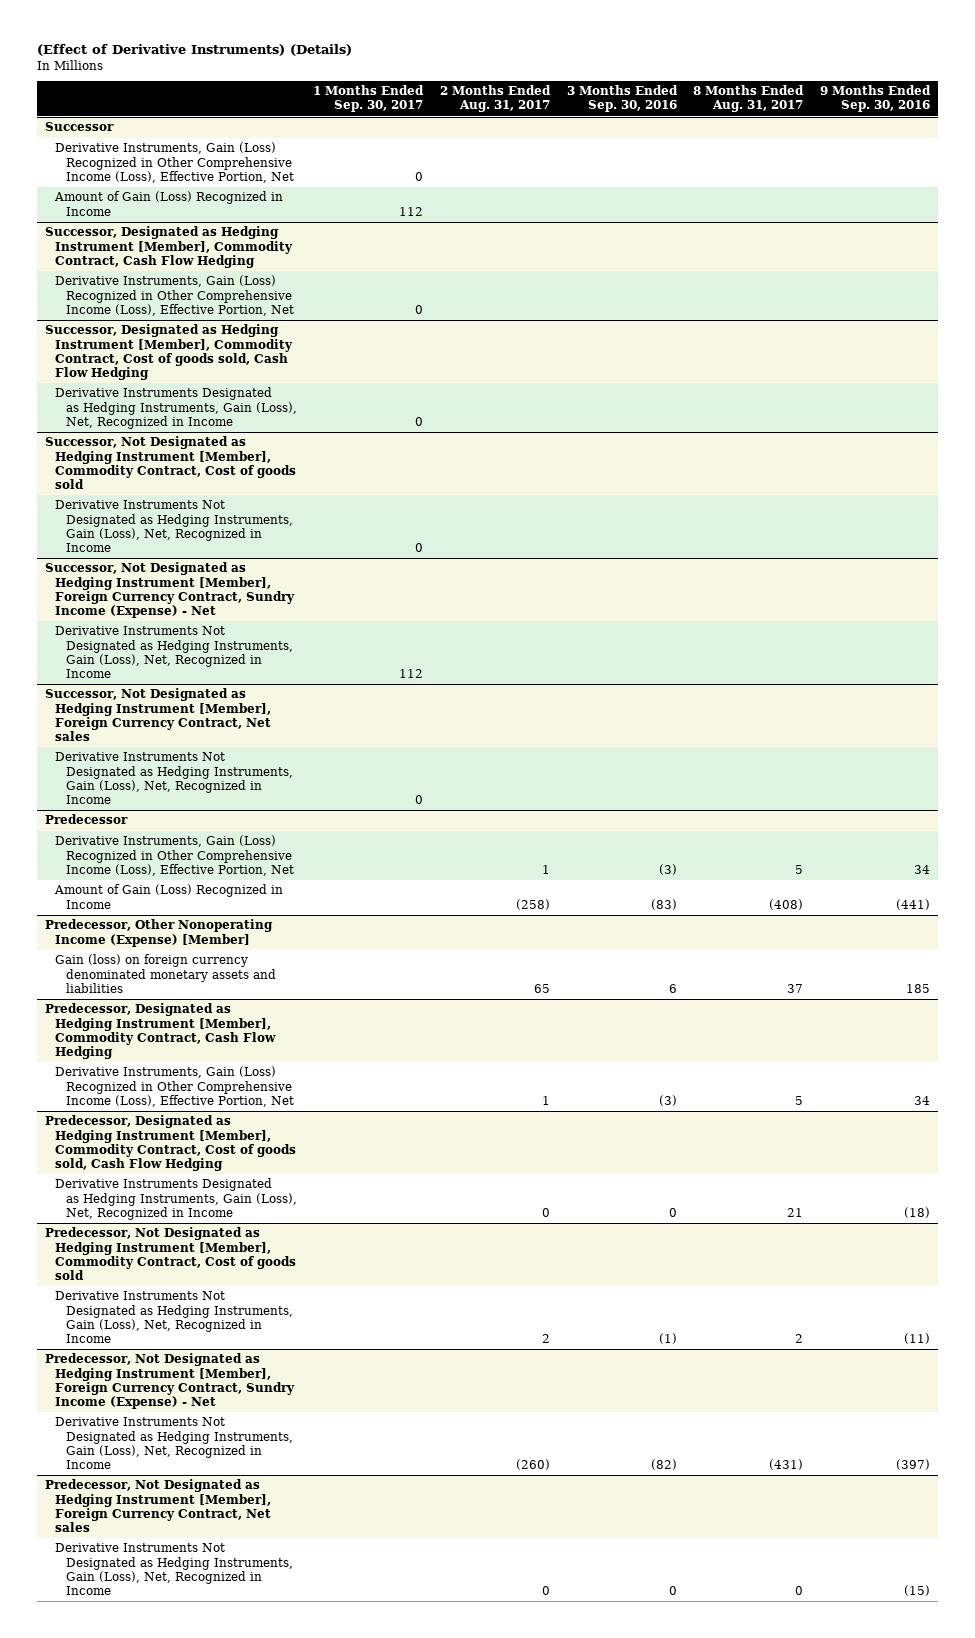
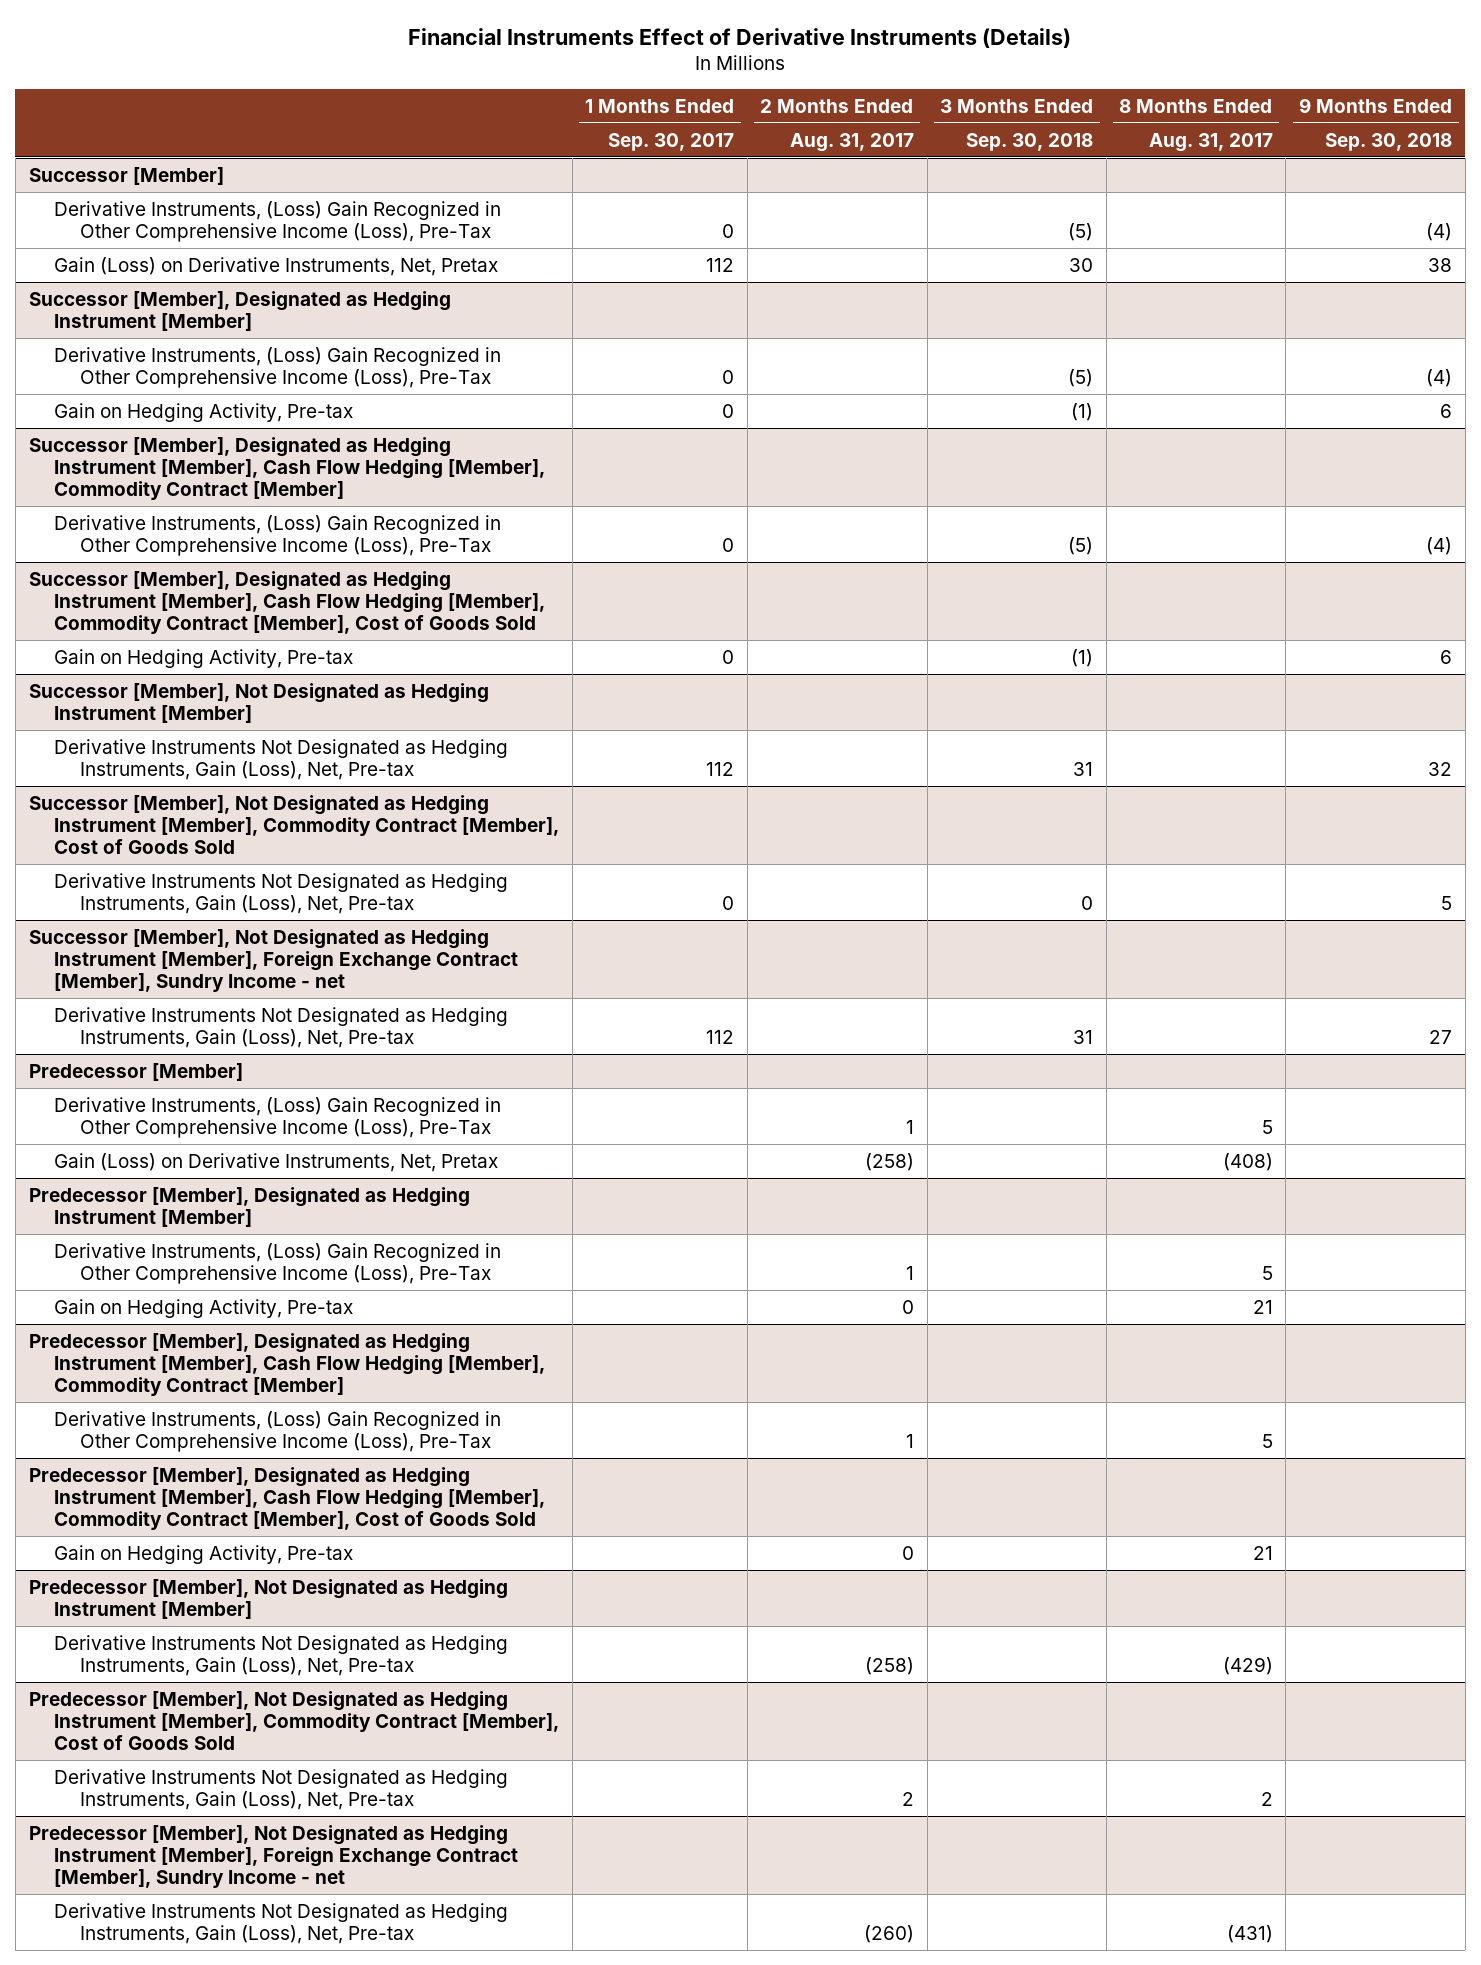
- (Effect of Derivative Instruments) (Details)
+ Financial Instruments Effect of Derivative Instruments (Details)
- | 1 Months Ended Sep. 30, 2017 | 2 Months Ended Aug. 31, 2017 | 3 Months Ended Sep. 30, 2016 | 8 Months Ended Aug. 31, 2017 | 9 Months Ended Sep. 30, 2016
+ | 1 Months Ended Sep. 30, 2017 | 2 Months Ended Aug. 31, 2017 | 3 Months Ended Sep. 30, 2018 | 8 Months Ended Aug. 31, 2017 | 9 Months Ended Sep. 30, 2018
- Successor
- Derivative Instruments, Gain (Loss) Recognized in Other Comprehensive Income (Loss), Effective Portion, Net | 0 | | | |
- Amount of Gain (Loss) Recognized in Income | 112 | | | |
- Successor, Designated as Hedging Instrument [Member], Commodity Contract, Cash Flow Hedging
- Derivative Instruments, Gain (Loss) Recognized in Other Comprehensive Income (Loss), Effective Portion, Net | 0 | | | |
- Successor, Designated as Hedging Instrument [Member], Commodity Contract, Cost of goods sold, Cash Flow Hedging
- Derivative Instruments Designated as Hedging Instruments, Gain (Loss), Net, Recognized in Income | 0 | | | |
- Successor, Not Designated as Hedging Instrument [Member], Commodity Contract, Cost of goods sold
- Derivative Instruments Not Designated as Hedging Instruments, Gain (Loss), Net, Recognized in Income | 0 | | | |
- Successor, Not Designated as Hedging Instrument [Member], Foreign Currency Contract, Sundry Income (Expense) - Net
- Derivative Instruments Not Designated as Hedging Instruments, Gain (Loss), Net, Recognized in Income | 112 | | | |
- Successor, Not Designated as Hedging Instrument [Member], Foreign Currency Contract, Net sales
- Derivative Instruments Not Designated as Hedging Instruments, Gain (Loss), Net, Recognized in Income | 0 | | | |
- Predecessor
- Derivative Instruments, Gain (Loss) Recognized in Other Comprehensive Income (Loss), Effective Portion, Net | | 1 | (3) | 5 | 34
- Amount of Gain (Loss) Recognized in Income | | (258) | (83) | (408) | (441)
- Predecessor, Other Nonoperating Income (Expense) [Member]
- Gain (loss) on foreign currency denominated monetary assets and liabilities | | 65 | 6 | 37 | 185
- Predecessor, Designated as Hedging Instrument [Member], Commodity Contract, Cash Flow Hedging
- Derivative Instruments, Gain (Loss) Recognized in Other Comprehensive Income (Loss), Effective Portion, Net | | 1 | (3) | 5 | 34
- Predecessor, Designated as Hedging Instrument [Member], Commodity Contract, Cost of goods sold, Cash Flow Hedging
- Derivative Instruments Designated as Hedging Instruments, Gain (Loss), Net, Recognized in Income | | 0 | 0 | 21 | (18)
- Predecessor, Not Designated as Hedging Instrument [Member], Commodity Contract, Cost of goods sold
- Derivative Instruments Not Designated as Hedging Instruments, Gain (Loss), Net, Recognized in Income | | 2 | (1) | 2 | (11)
- Predecessor, Not Designated as Hedging Instrument [Member], Foreign Currency Contract, Sundry Income (Expense) - Net
- Derivative Instruments Not Designated as Hedging Instruments, Gain (Loss), Net, Recognized in Income | | (260) | (82) | (431) | (397)
- Predecessor, Not Designated as Hedging Instrument [Member], Foreign Currency Contract, Net sales
- Derivative Instruments Not Designated as Hedging Instruments, Gain (Loss), Net, Recognized in Income | | 0 | 0 | 0 | (15)
+ Successor [Member]
+ Derivative Instruments, (Loss) Gain Recognized in Other Comprehensive Income (Loss), Pre-Tax | 0 | | (5) | | (4)
+ Gain (Loss) on Derivative Instruments, Net, Pretax | 112 | | 30 | | 38
+ Successor [Member], Designated as Hedging Instrument [Member]
+ Derivative Instruments, (Loss) Gain Recognized in Other Comprehensive Income (Loss), Pre-Tax | 0 | | (5) | | (4)
+ Gain on Hedging Activity, Pre-tax | 0 | | (1) | | 6
+ Successor [Member], Designated as Hedging Instrument [Member], Cash Flow Hedging [Member], Commodity Contract [Member]
+ Derivative Instruments, (Loss) Gain Recognized in Other Comprehensive Income (Loss), Pre-Tax | 0 | | (5) | | (4)
+ Successor [Member], Designated as Hedging Instrument [Member], Cash Flow Hedging [Member], Commodity Contract [Member], Cost of Goods Sold
+ Gain on Hedging Activity, Pre-tax | 0 | | (1) | | 6
+ Successor [Member], Not Designated as Hedging Instrument [Member]
+ Derivative Instruments Not Designated as Hedging Instruments, Gain (Loss), Net, Pre-tax | 112 | | 31 | | 32
+ Successor [Member], Not Designated as Hedging Instrument [Member], Commodity Contract [Member], Cost of Goods Sold
+ Derivative Instruments Not Designated as Hedging Instruments, Gain (Loss), Net, Pre-tax | 0 | | 0 | | 5
+ Successor [Member], Not Designated as Hedging Instrument [Member], Foreign Exchange Contract [Member], Sundry Income - net
+ Derivative Instruments Not Designated as Hedging Instruments, Gain (Loss), Net, Pre-tax | 112 | | 31 | | 27
+ Predecessor [Member]
+ Derivative Instruments, (Loss) Gain Recognized in Other Comprehensive Income (Loss), Pre-Tax | | 1 | | 5 |
+ Gain (Loss) on Derivative Instruments, Net, Pretax | | (258) | | (408) |
+ Predecessor [Member], Designated as Hedging Instrument [Member]
+ Derivative Instruments, (Loss) Gain Recognized in Other Comprehensive Income (Loss), Pre-Tax | | 1 | | 5 |
+ Gain on Hedging Activity, Pre-tax | | 0 | | 21 |
+ Predecessor [Member], Designated as Hedging Instrument [Member], Cash Flow Hedging [Member], Commodity Contract [Member]
+ Derivative Instruments, (Loss) Gain Recognized in Other Comprehensive Income (Loss), Pre-Tax | | 1 | | 5 |
+ Predecessor [Member], Designated as Hedging Instrument [Member], Cash Flow Hedging [Member], Commodity Contract [Member], Cost of Goods Sold
+ Gain on Hedging Activity, Pre-tax | | 0 | | 21 |
+ Predecessor [Member], Not Designated as Hedging Instrument [Member]
+ Derivative Instruments Not Designated as Hedging Instruments, Gain (Loss), Net, Pre-tax | | (258) | | (429) |
+ Predecessor [Member], Not Designated as Hedging Instrument [Member], Commodity Contract [Member], Cost of Goods Sold
+ Derivative Instruments Not Designated as Hedging Instruments, Gain (Loss), Net, Pre-tax | | 2 | | 2 |
+ Predecessor [Member], Not Designated as Hedging Instrument [Member], Foreign Exchange Contract [Member], Sundry Income - net
+ Derivative Instruments Not Designated as Hedging Instruments, Gain (Loss), Net, Pre-tax | | (260) | | (431) |

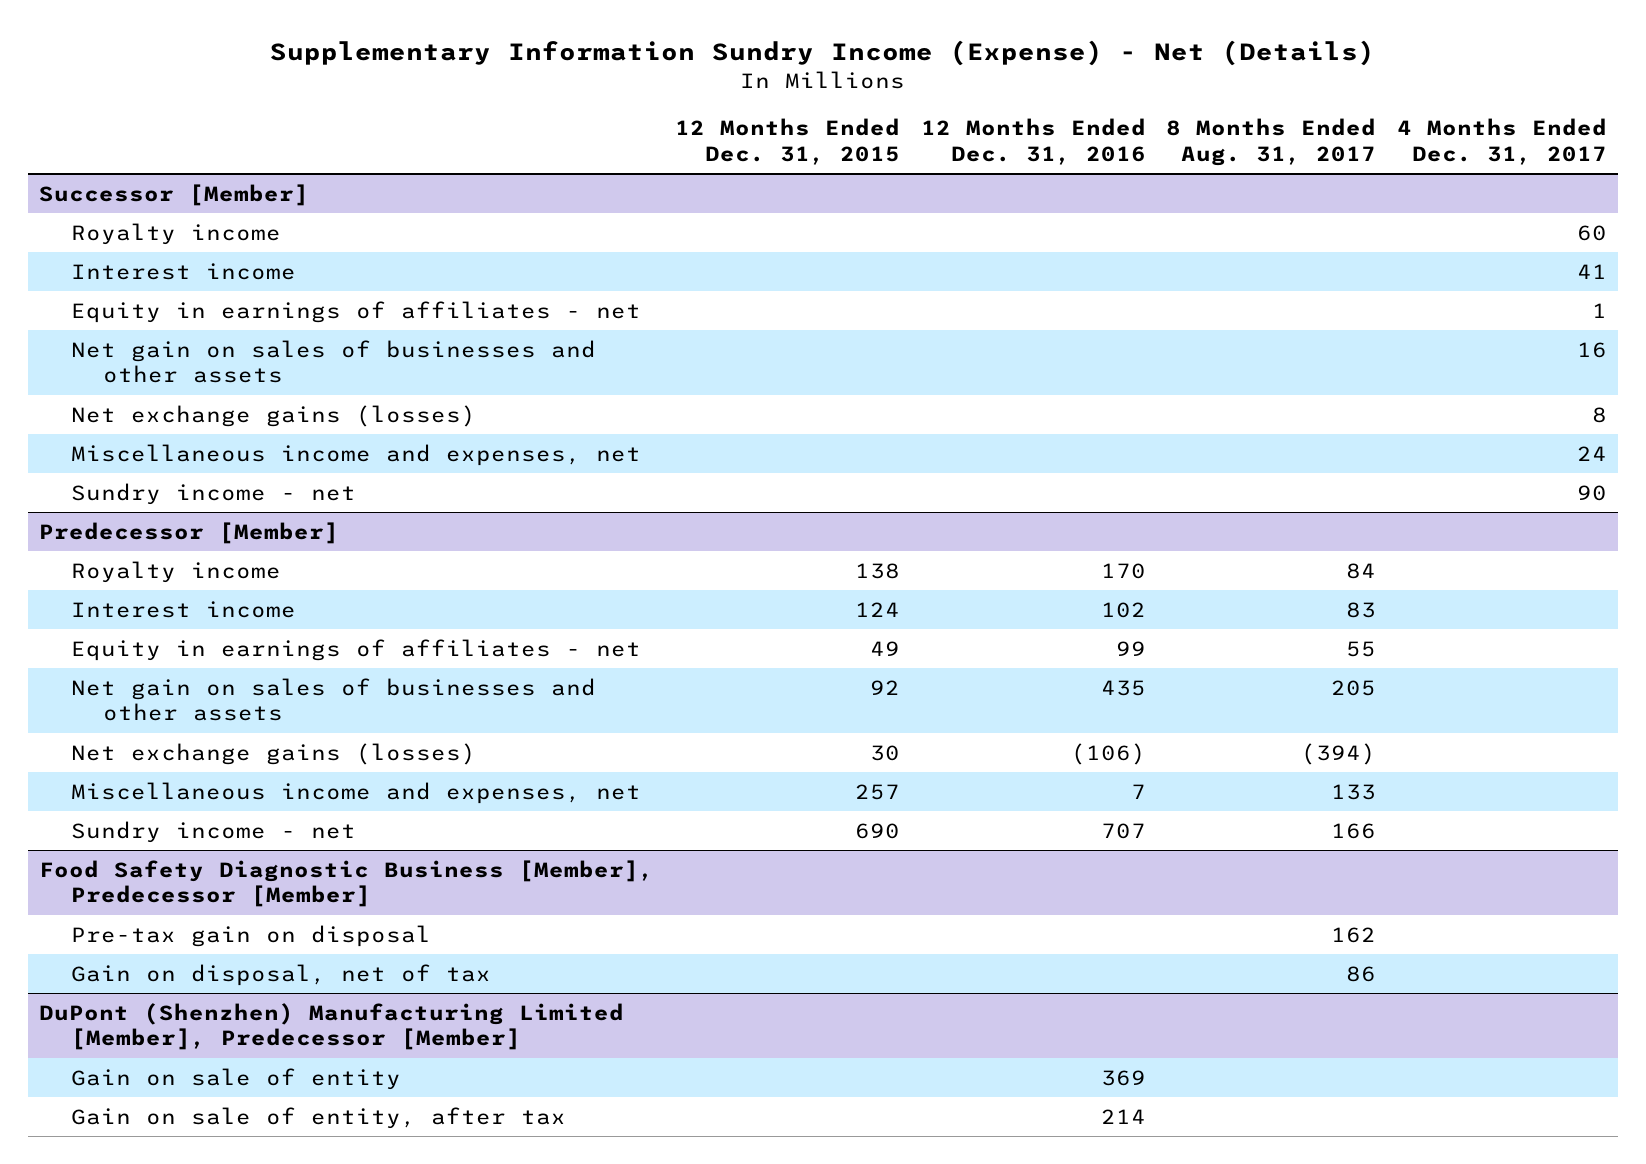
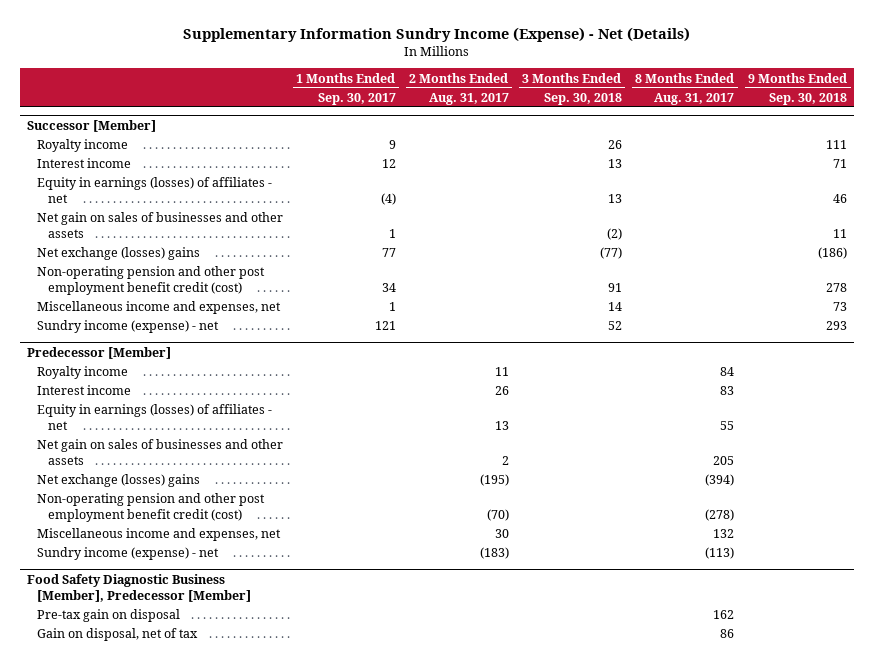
- | 12 Months Ended Dec. 31, 2015 | 12 Months Ended Dec. 31, 2016 | 8 Months Ended Aug. 31, 2017 | 4 Months Ended Dec. 31, 2017
+ | 1 Months Ended Sep. 30, 2017 | 2 Months Ended Aug. 31, 2017 | 3 Months Ended Sep. 30, 2018 | 8 Months Ended Aug. 31, 2017 | 9 Months Ended Sep. 30, 2018
@ Successor [Member]
- Equity in earnings of affiliates - net | | | | 1
+ Equity in earnings (losses) of affiliates - net | (4) | | 13 | | 46
- Net exchange gains (losses) | | | | 8
+ Net exchange (losses) gains | 77 | | (77) | | (186)
+ Non-operating pension and other post employment benefit credit (cost) | 34 | | 91 | | 278
- Sundry income - net | | | | 90
+ Sundry income (expense) - net | 121 | | 52 | | 293
@ Predecessor [Member]
- Equity in earnings of affiliates - net | 49 | 99 | 55 |
+ Equity in earnings (losses) of affiliates - net | | 13 | | 55 |
- Net exchange gains (losses) | 30 | (106) | (394) |
- Miscellaneous income and expenses, net | 257 | 7 | 133 |
- Sundry income - net | 690 | 707 | 166 |
+ Net exchange (losses) gains | | (195) | | (394) |
+ Non-operating pension and other post employment benefit credit (cost) | | (70) | | (278) |
+ Miscellaneous income and expenses, net | | 30 | | 132 |
+ Sundry income (expense) - net | | (183) | | (113) |
- DuPont (Shenzhen) Manufacturing Limited [Member], Predecessor [Member]
- Gain on sale of entity | | 369 | |
- Gain on sale of entity, after tax | | 214 | |

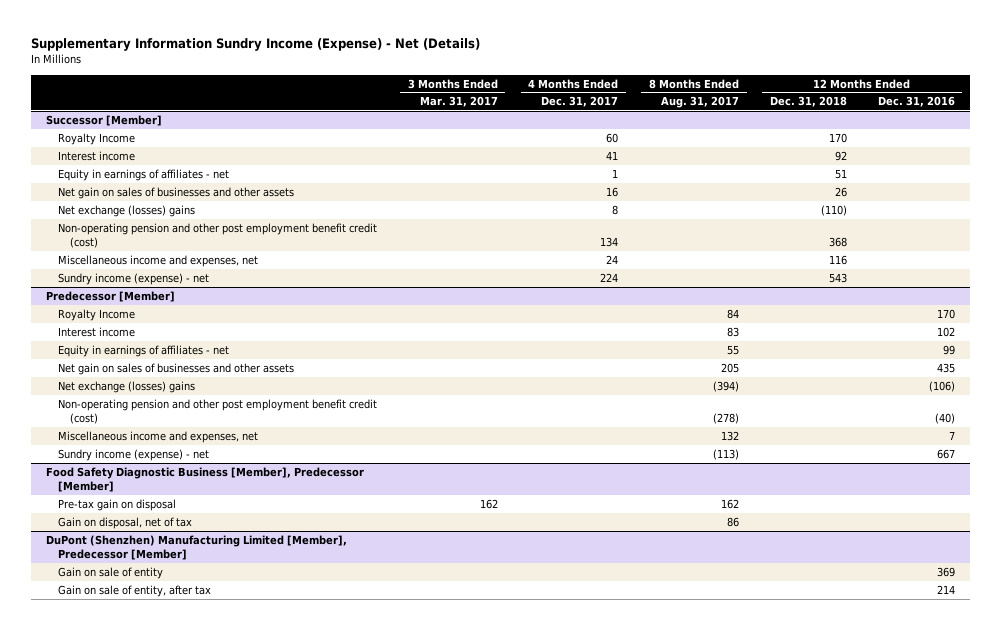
- | 1 Months Ended Sep. 30, 2017 | 2 Months Ended Aug. 31, 2017 | 3 Months Ended Sep. 30, 2018 | 8 Months Ended Aug. 31, 2017 | 9 Months Ended Sep. 30, 2018
+ | 3 Months Ended Mar. 31, 2017 | 4 Months Ended Dec. 31, 2017 | 8 Months Ended Aug. 31, 2017 | 12 Months Ended Dec. 31, 2018 | 12 Months Ended Dec. 31, 2016
@ Successor [Member]
- Royalty income | 9 | | 26 | | 111
+ Royalty Income | | 60 | | 170 |
- Equity in earnings (losses) of affiliates - net | (4) | | 13 | | 46
+ Equity in earnings of affiliates - net | | 1 | | 51 |
@ Predecessor [Member]
- Royalty income | | 11 | | 84 |
+ Royalty Income | | | 84 | | 170
- Equity in earnings (losses) of affiliates - net | | 13 | | 55 |
+ Equity in earnings of affiliates - net | | | 55 | | 99
+ DuPont (Shenzhen) Manufacturing Limited [Member], Predecessor [Member]
+ Gain on sale of entity | | | | | 369
+ Gain on sale of entity, after tax | | | | | 214

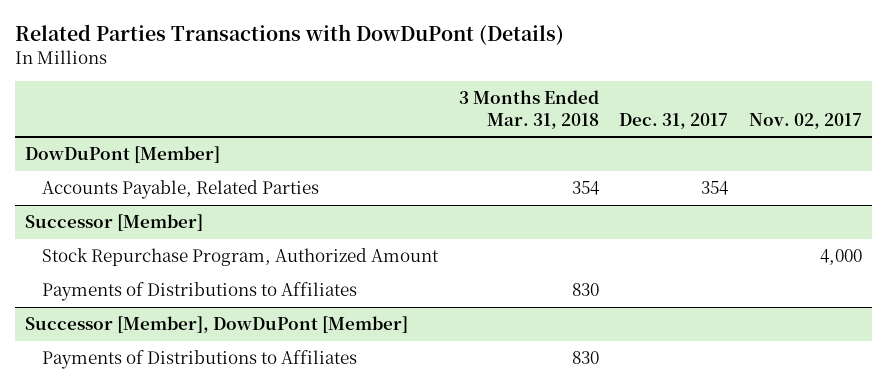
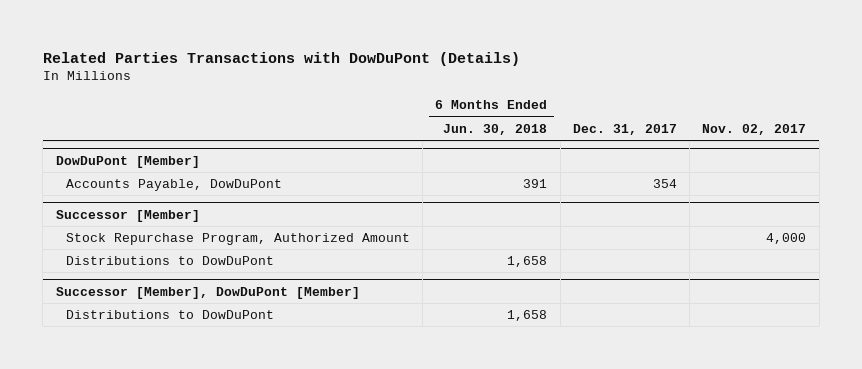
- | 3 Months Ended Mar. 31, 2018 | Dec. 31, 2017 | Nov. 02, 2017
+ | 6 Months Ended Jun. 30, 2018 | Dec. 31, 2017 | Nov. 02, 2017
@ DowDuPont [Member]
- Accounts Payable, Related Parties | 354 | 354 |
+ Accounts Payable, DowDuPont | 391 | 354 |
@ Successor [Member]
- Payments of Distributions to Affiliates | 830 | |
+ Distributions to DowDuPont | 1,658 | |
@ Successor [Member], DowDuPont [Member]
- Payments of Distributions to Affiliates | 830 | |
+ Distributions to DowDuPont | 1,658 | |

